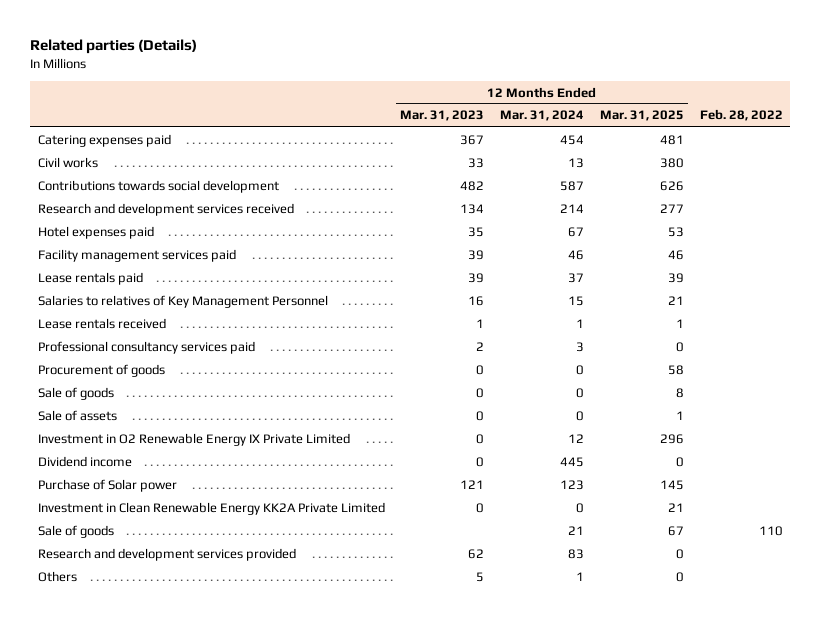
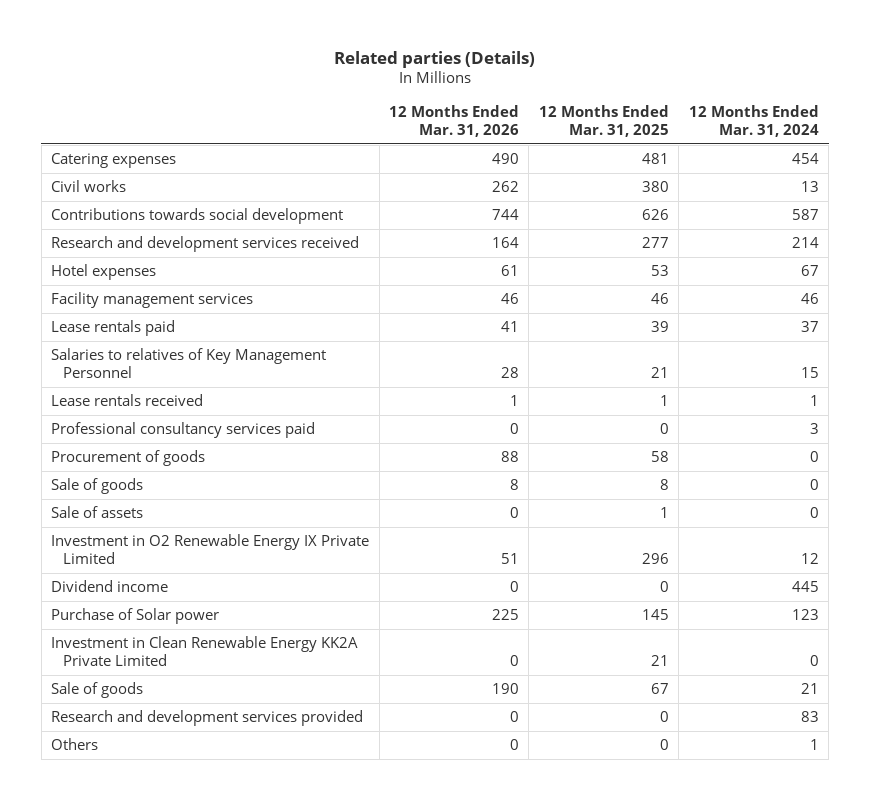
- | 12 Months Ended Mar. 31, 2023 | 12 Months Ended Mar. 31, 2024 | 12 Months Ended Mar. 31, 2025 | Feb. 28, 2022
+ | 12 Months Ended Mar. 31, 2026 | 12 Months Ended Mar. 31, 2025 | 12 Months Ended Mar. 31, 2024
- Catering expenses paid | 367 | 454 | 481 |
+ Catering expenses | 490 | 481 | 454
- Hotel expenses paid | 35 | 67 | 53 |
- Facility management services paid | 39 | 46 | 46 |
+ Hotel expenses | 61 | 53 | 67
+ Facility management services | 46 | 46 | 46

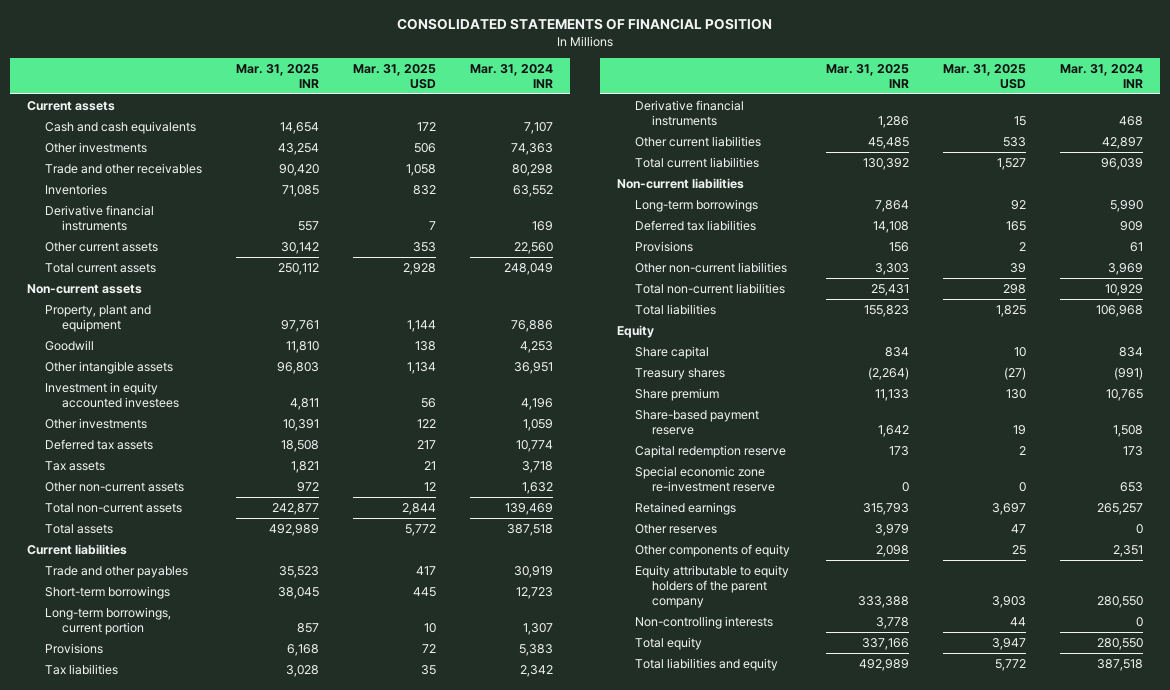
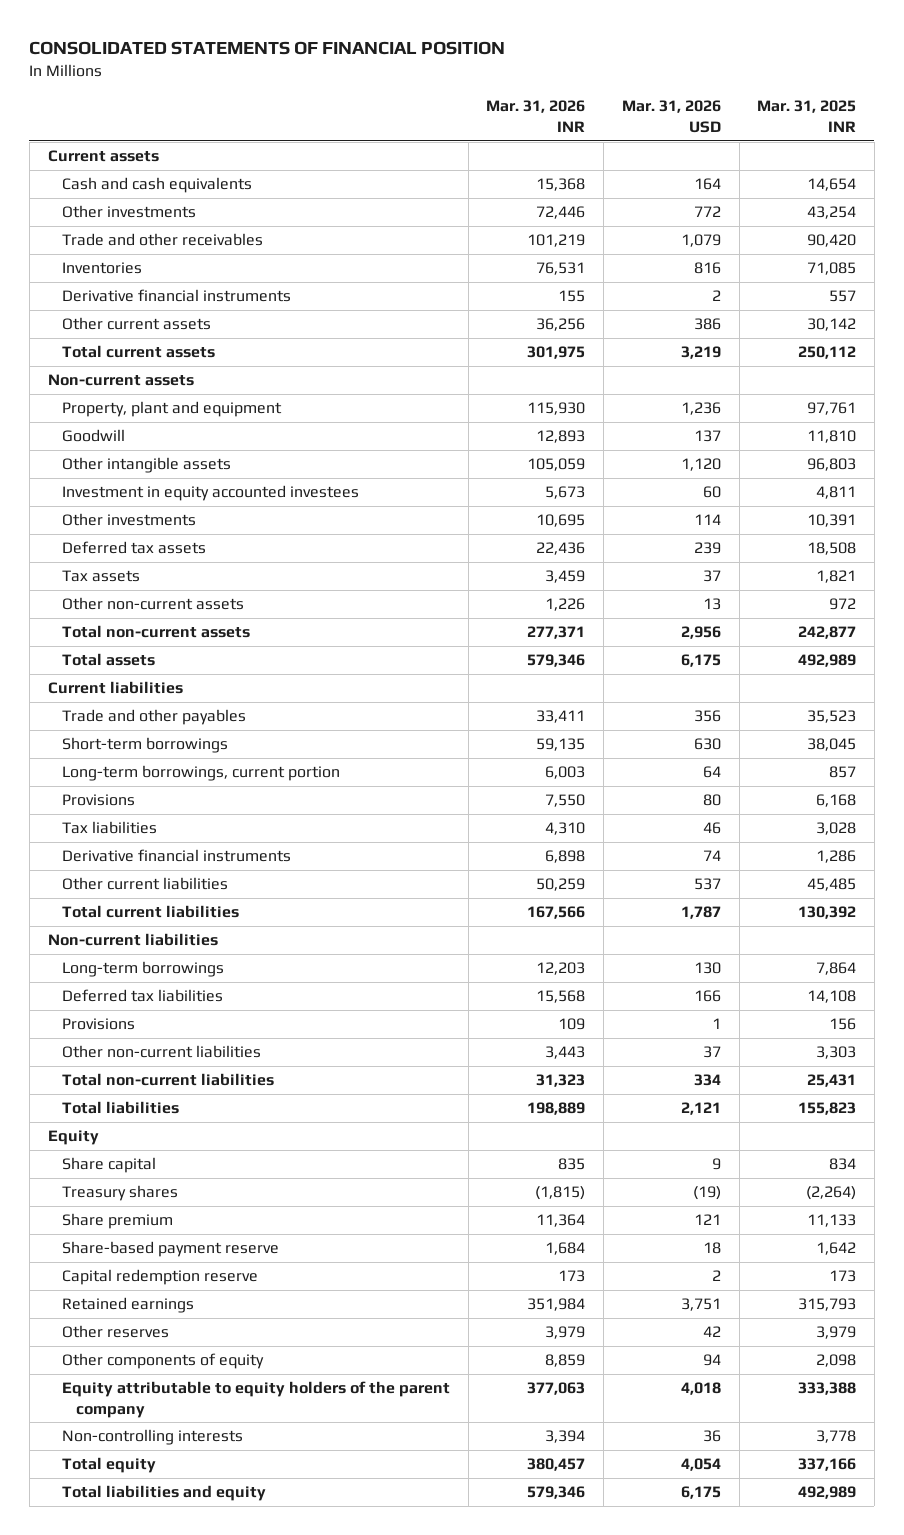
- | Mar. 31, 2025 INR | Mar. 31, 2025 USD | Mar. 31, 2024 INR
+ | Mar. 31, 2026 INR | Mar. 31, 2026 USD | Mar. 31, 2025 INR
- Special economic zone re-investment reserve | 0 | 0 | 653

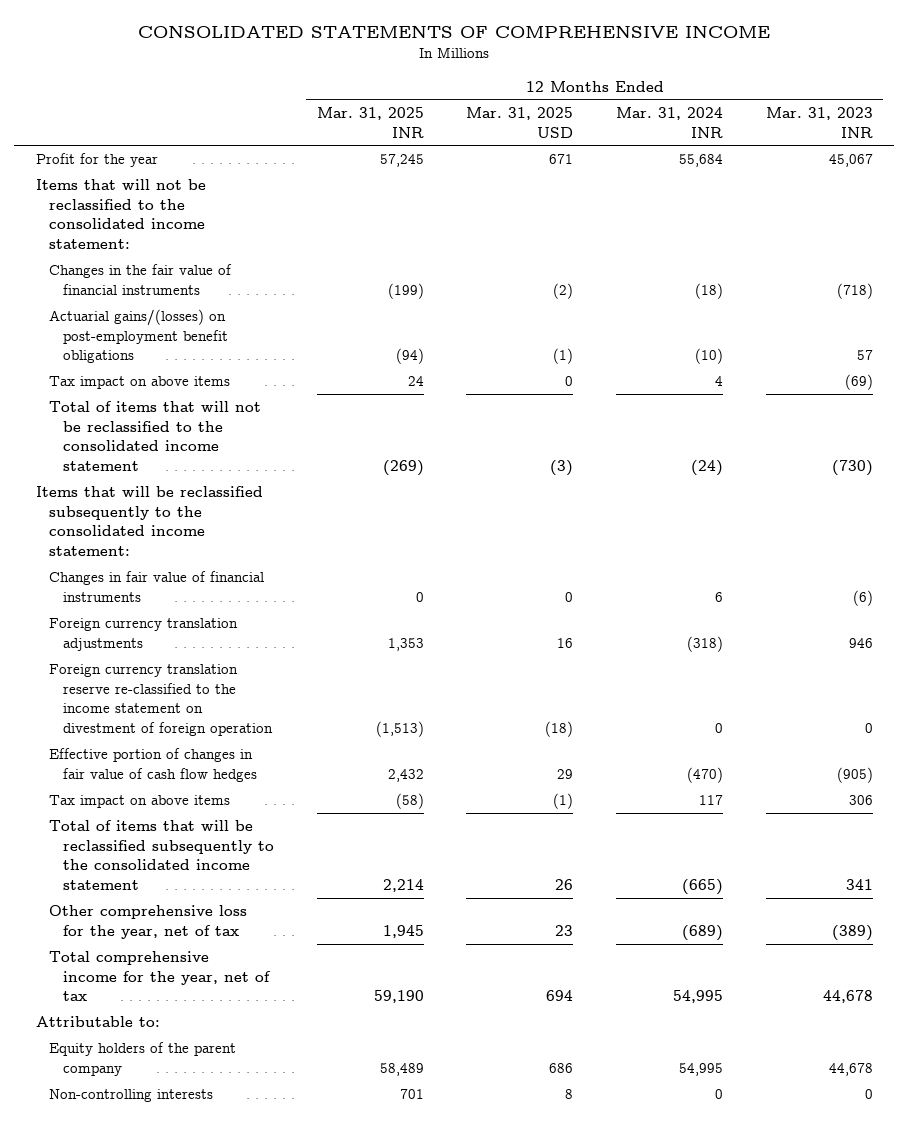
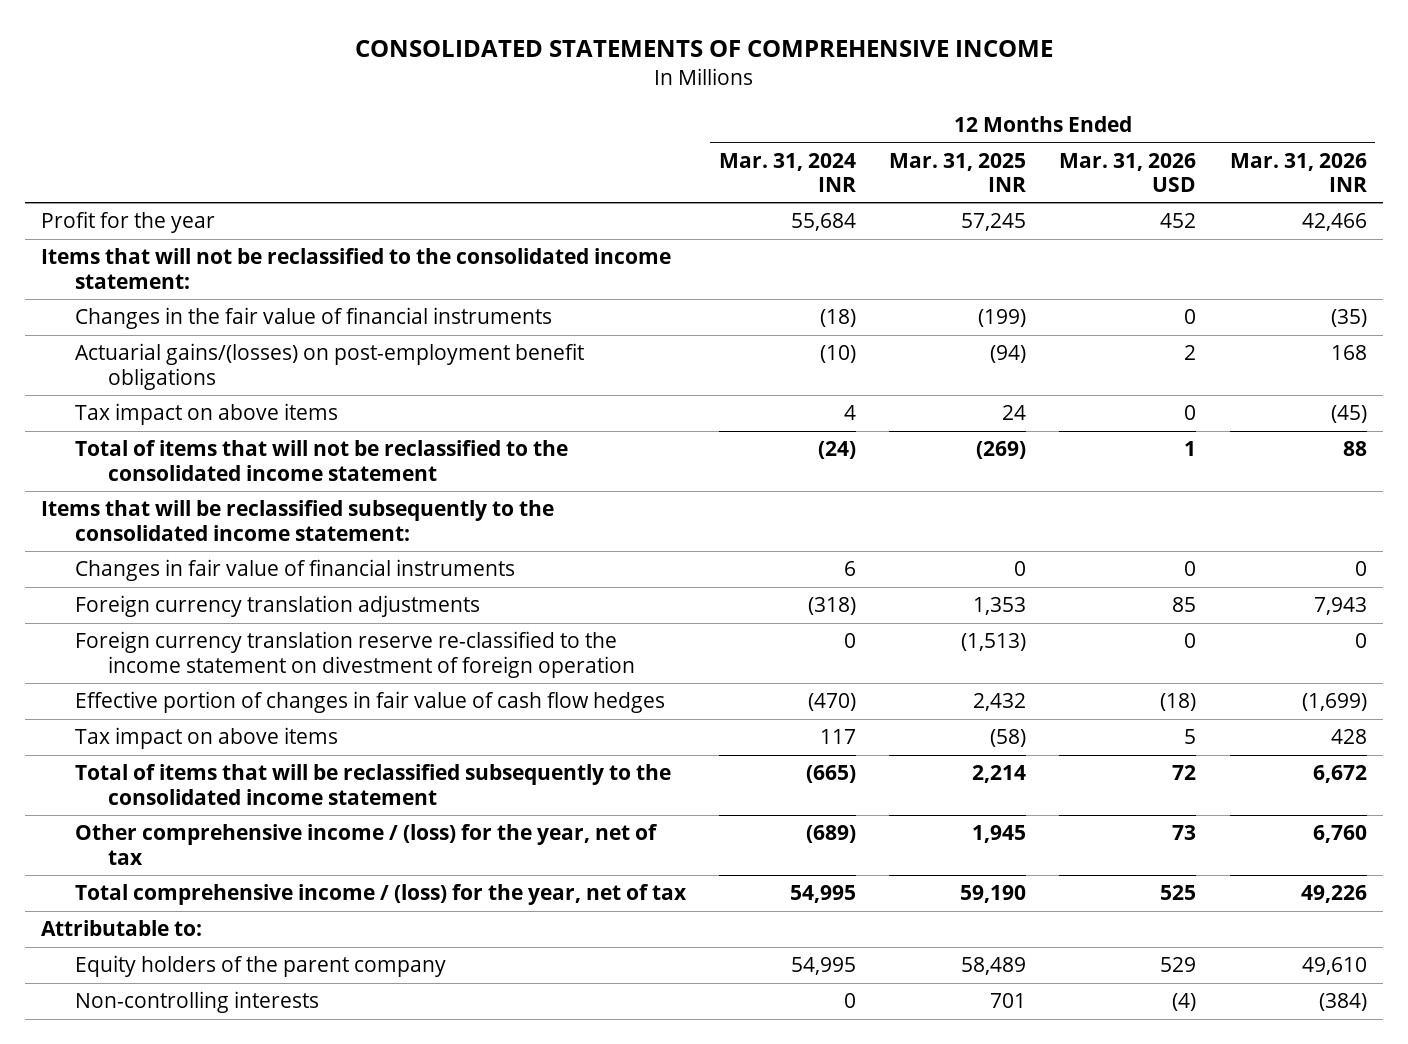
- | 12 Months Ended Mar. 31, 2025 INR | 12 Months Ended Mar. 31, 2025 USD | 12 Months Ended Mar. 31, 2024 INR | 12 Months Ended Mar. 31, 2023 INR
+ | 12 Months Ended Mar. 31, 2024 INR | 12 Months Ended Mar. 31, 2025 INR | 12 Months Ended Mar. 31, 2026 USD | 12 Months Ended Mar. 31, 2026 INR
- Other comprehensive loss for the year, net of tax | 1,945 | 23 | (689) | (389)
- Total comprehensive income for the year, net of tax | 59,190 | 694 | 54,995 | 44,678
+ Other comprehensive income / (loss) for the year, net of tax | (689) | 1,945 | 73 | 6,760
+ Total comprehensive income / (loss) for the year, net of tax | 54,995 | 59,190 | 525 | 49,226

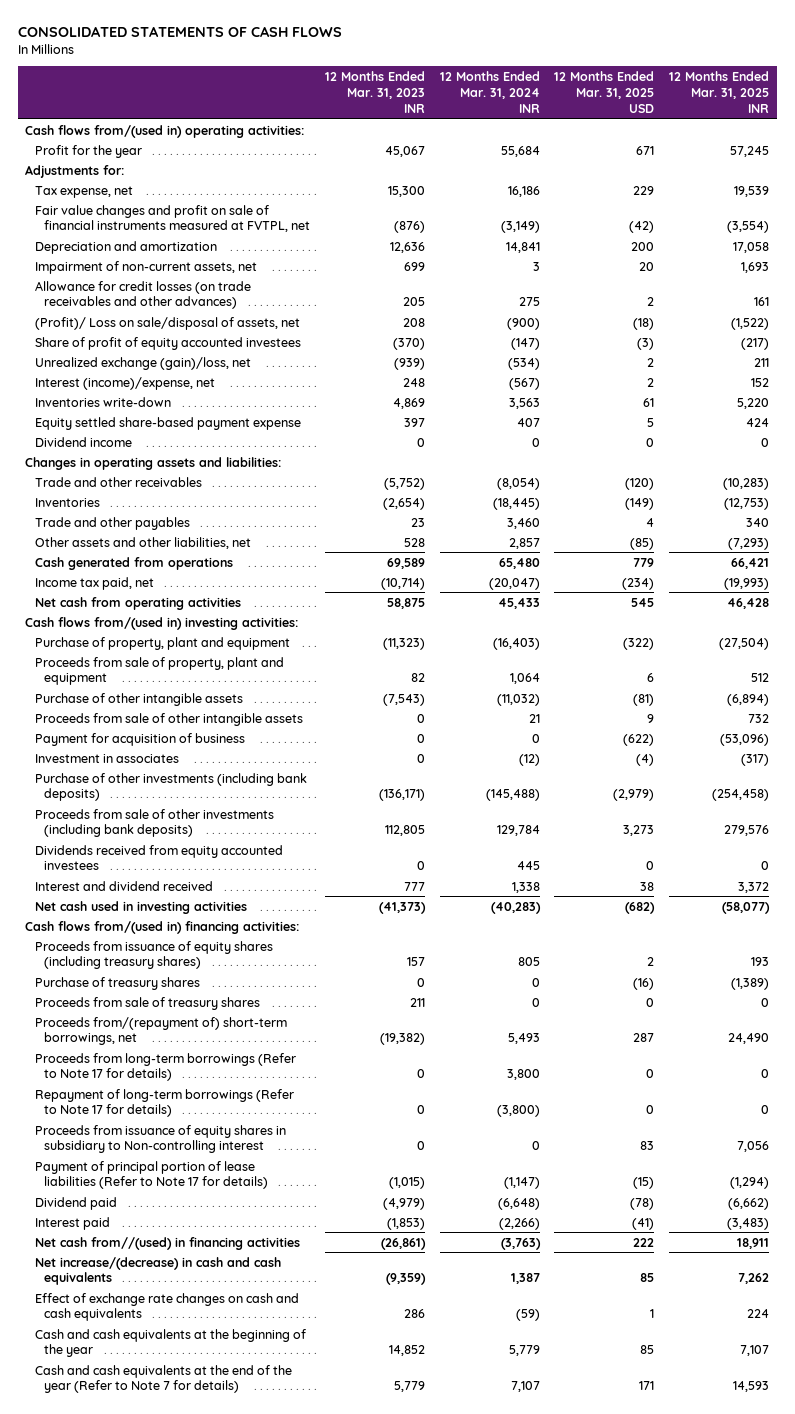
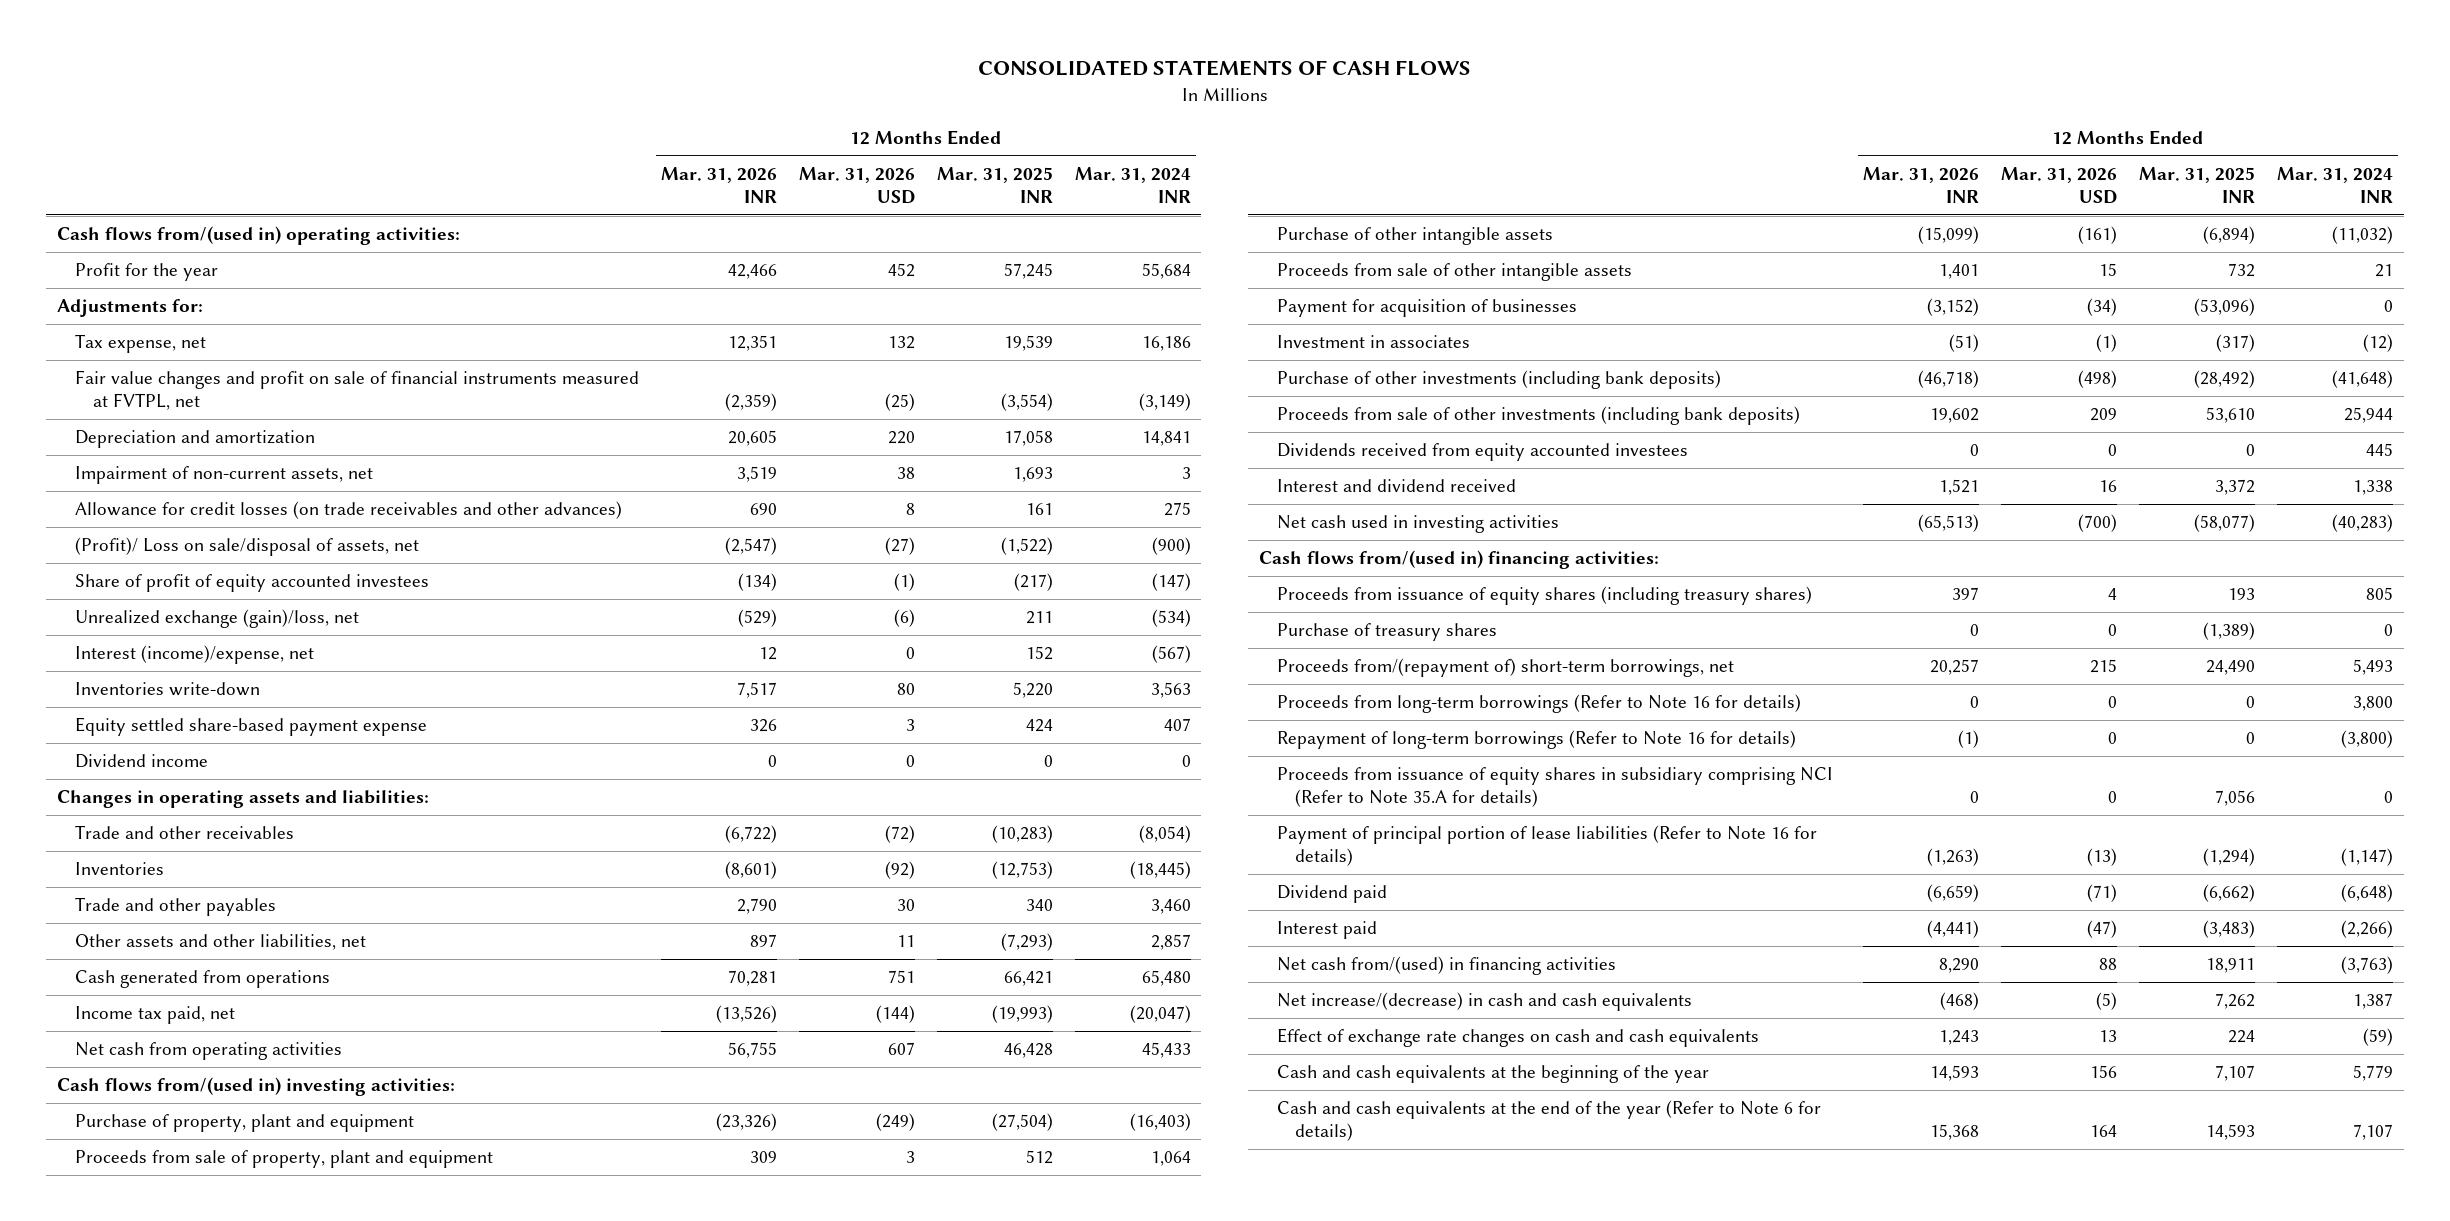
- | 12 Months Ended Mar. 31, 2023 INR | 12 Months Ended Mar. 31, 2024 INR | 12 Months Ended Mar. 31, 2025 USD | 12 Months Ended Mar. 31, 2025 INR
+ | 12 Months Ended Mar. 31, 2026 INR | 12 Months Ended Mar. 31, 2026 USD | 12 Months Ended Mar. 31, 2025 INR | 12 Months Ended Mar. 31, 2024 INR
- Payment for acquisition of business | 0 | 0 | (622) | (53,096)
+ Payment for acquisition of businesses | (3,152) | (34) | (53,096) | 0
- Purchase of other investments (including bank deposits) | (136,171) | (145,488) | (2,979) | (254,458)
- Proceeds from sale of other investments (including bank deposits) | 112,805 | 129,784 | 3,273 | 279,576
+ Purchase of other investments (including bank deposits) | (46,718) | (498) | (28,492) | (41,648)
+ Proceeds from sale of other investments (including bank deposits) | 19,602 | 209 | 53,610 | 25,944
- Proceeds from sale of treasury shares | 211 | 0 | 0 | 0
- Proceeds from long-term borrowings (Refer to Note 17 for details) | 0 | 3,800 | 0 | 0
- Repayment of long-term borrowings (Refer to Note 17 for details) | 0 | (3,800) | 0 | 0
- Proceeds from issuance of equity shares in subsidiary to Non-controlling interest | 0 | 0 | 83 | 7,056
- Payment of principal portion of lease liabilities (Refer to Note 17 for details) | (1,015) | (1,147) | (15) | (1,294)
+ Proceeds from long-term borrowings (Refer to Note 16 for details) | 0 | 0 | 0 | 3,800
+ Repayment of long-term borrowings (Refer to Note 16 for details) | (1) | 0 | 0 | (3,800)
+ Proceeds from issuance of equity shares in subsidiary comprising NCI (Refer to Note 35.A for details) | 0 | 0 | 7,056 | 0
+ Payment of principal portion of lease liabilities (Refer to Note 16 for details) | (1,263) | (13) | (1,294) | (1,147)
- Net cash from//(used) in financing activities | (26,861) | (3,763) | 222 | 18,911
+ Net cash from/(used) in financing activities | 8,290 | 88 | 18,911 | (3,763)
- Cash and cash equivalents at the end of the year (Refer to Note 7 for details) | 5,779 | 7,107 | 171 | 14,593
+ Cash and cash equivalents at the end of the year (Refer to Note 6 for details) | 15,368 | 164 | 14,593 | 7,107

